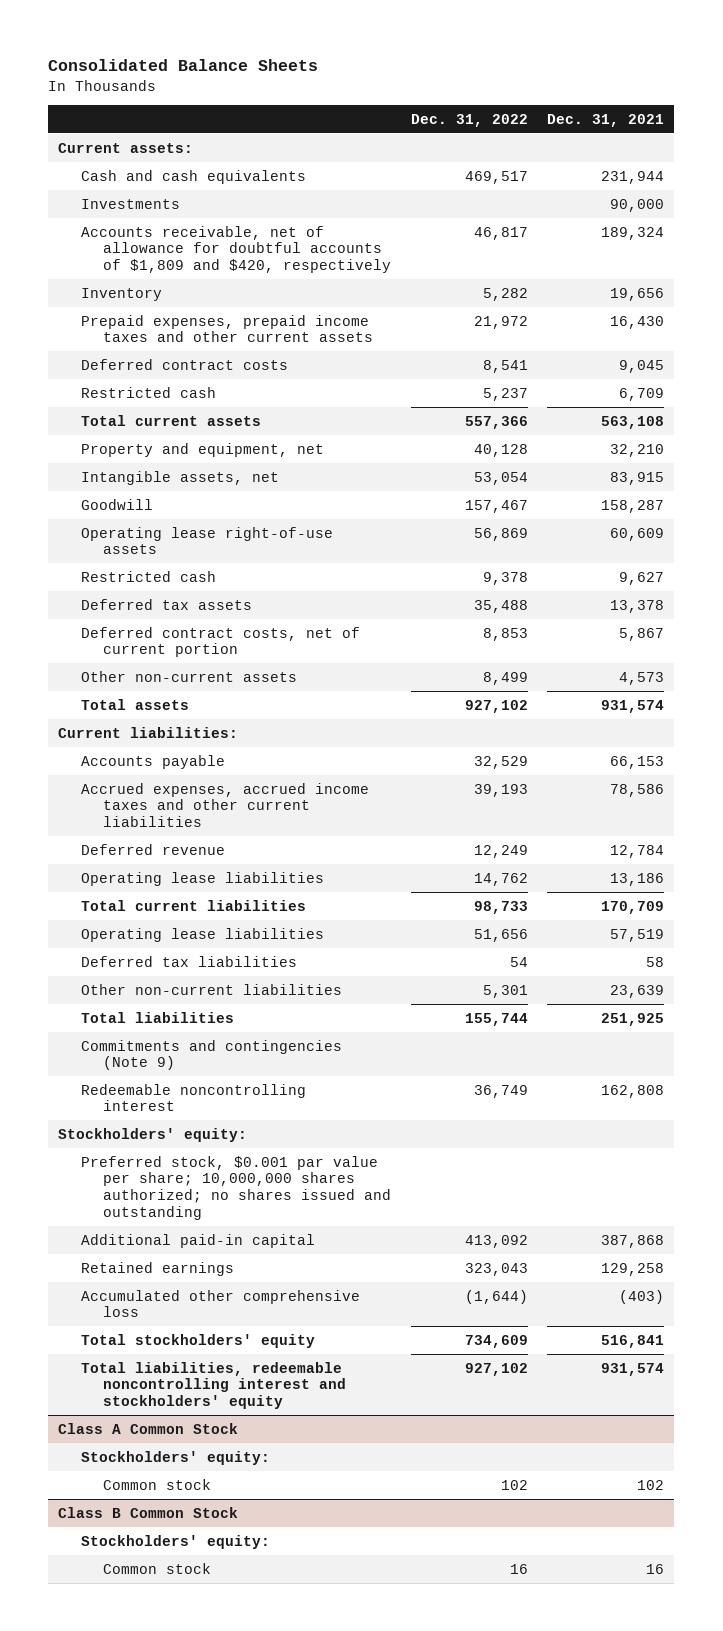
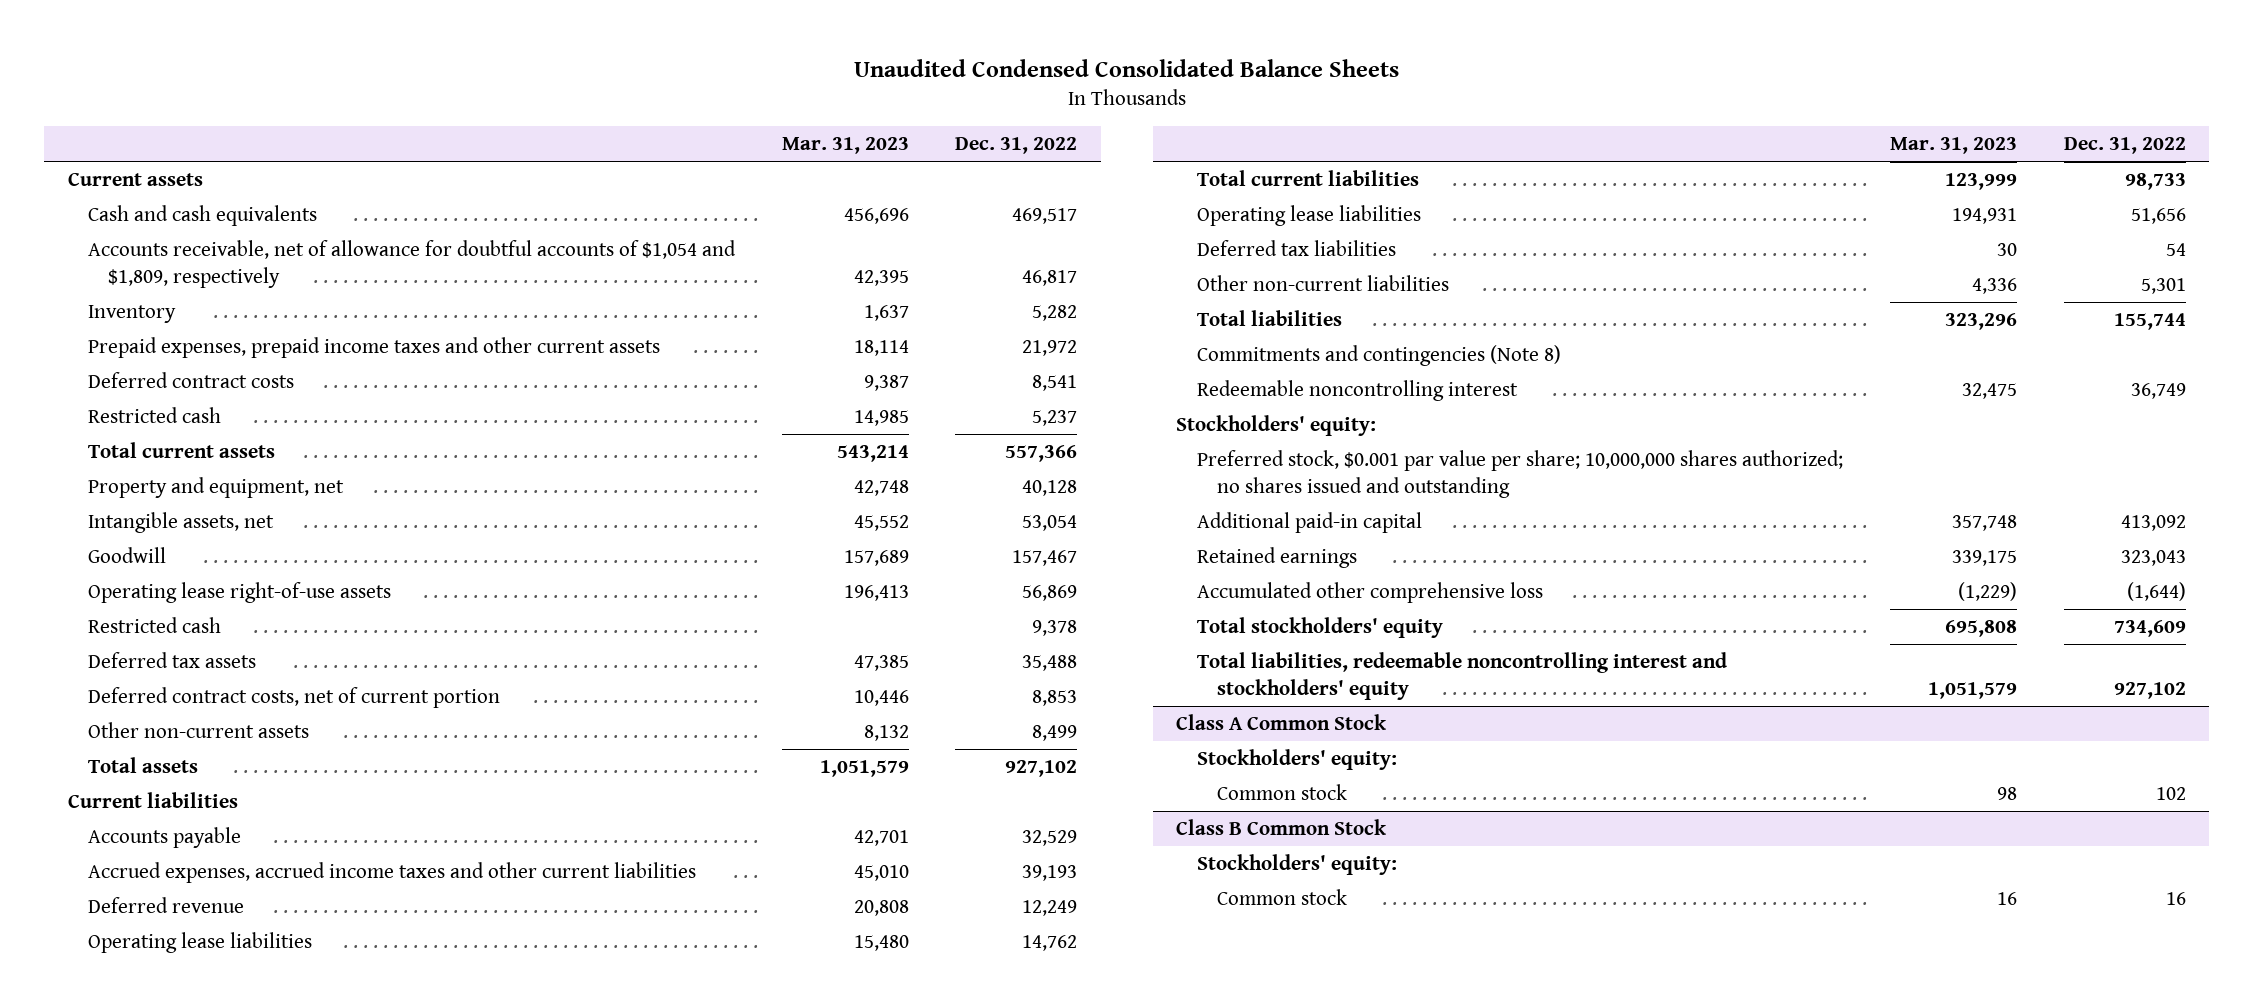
- Consolidated Balance Sheets
+ Unaudited Condensed Consolidated Balance Sheets
- | Dec. 31, 2022 | Dec. 31, 2021
+ | Mar. 31, 2023 | Dec. 31, 2022
- Current assets:
+ Current assets
- Investments | | 90,000
- Accounts receivable, net of allowance for doubtful accounts of $1,809 and $420, respectively | 46,817 | 189,324
+ Accounts receivable, net of allowance for doubtful accounts of $1,054 and $1,809, respectively | 42,395 | 46,817
- Current liabilities:
+ Current liabilities
- Commitments and contingencies (Note 9)
+ Commitments and contingencies (Note 8)

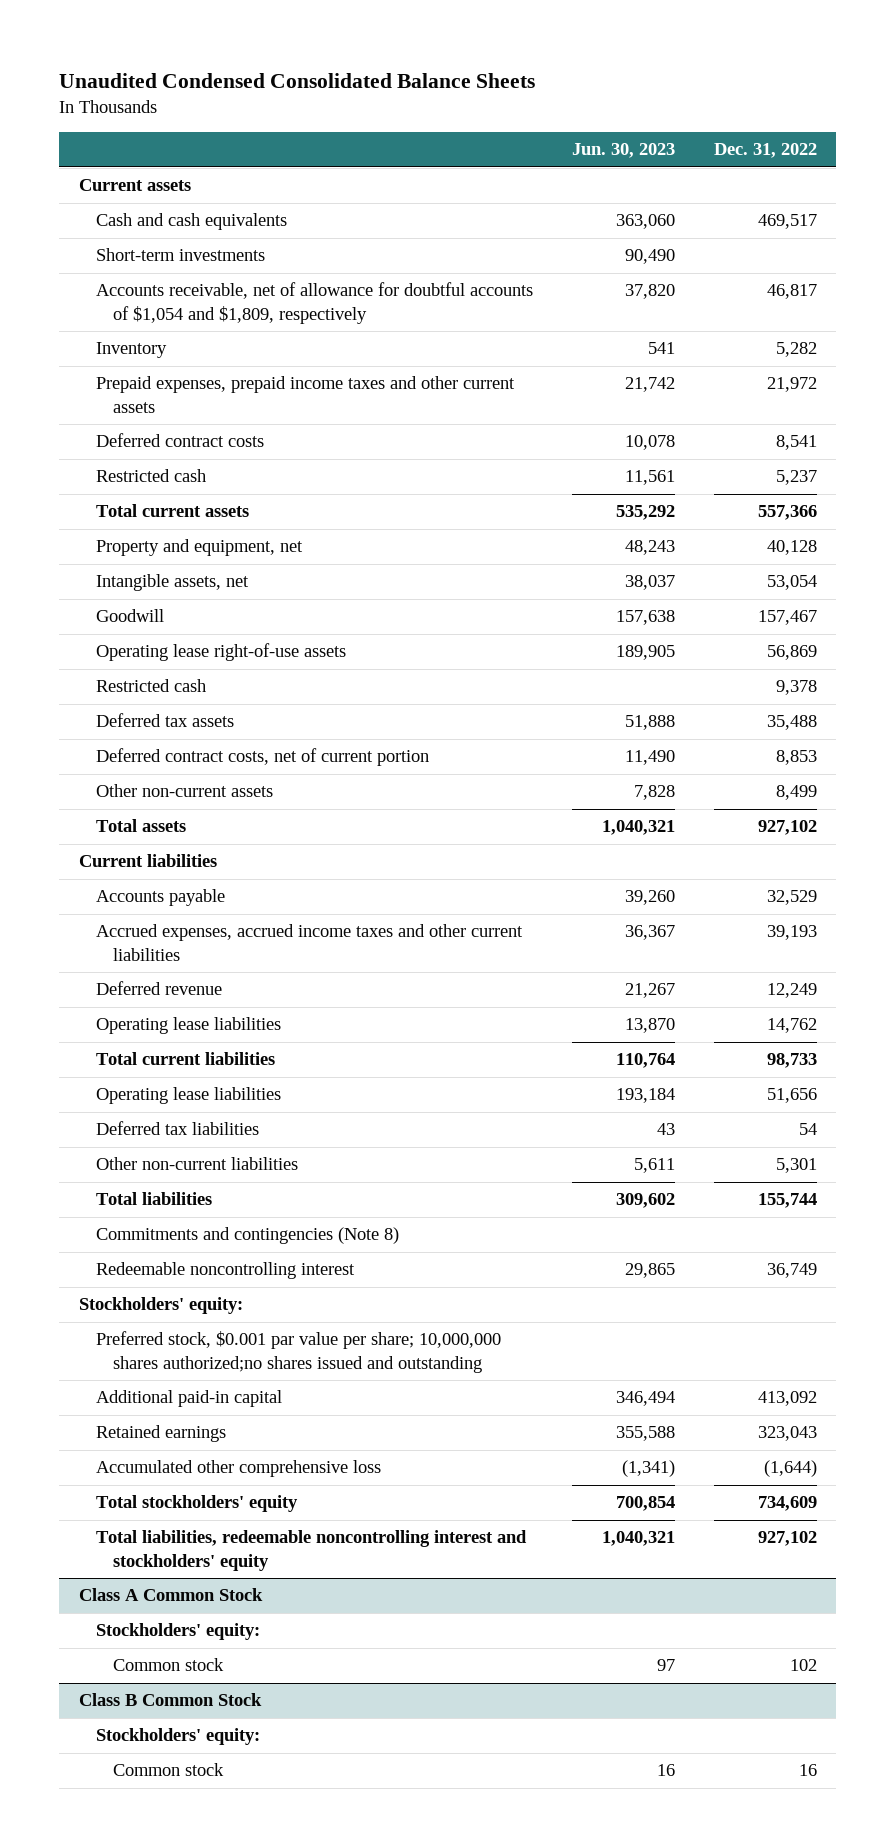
- | Mar. 31, 2023 | Dec. 31, 2022
+ | Jun. 30, 2023 | Dec. 31, 2022
+ Short-term investments | 90,490 |
- Preferred stock, $0.001 par value per share; 10,000,000 shares authorized; no shares issued and outstanding
+ Preferred stock, $0.001 par value per share; 10,000,000 shares authorized;no shares issued and outstanding

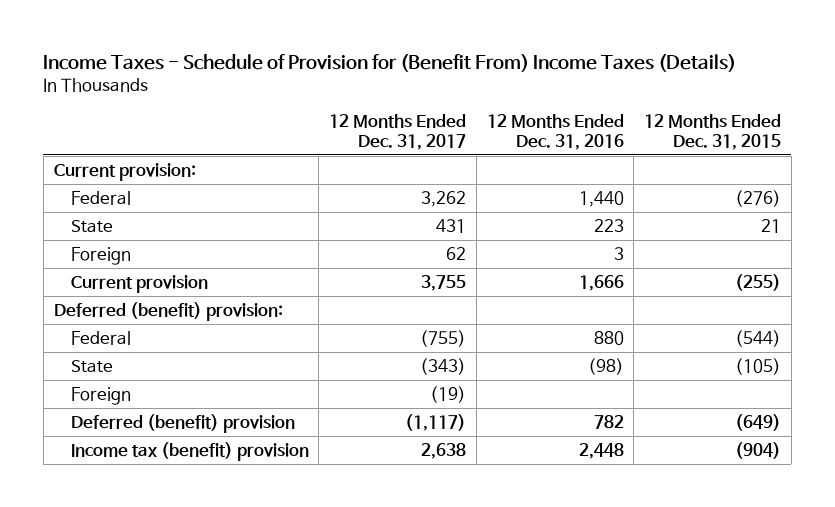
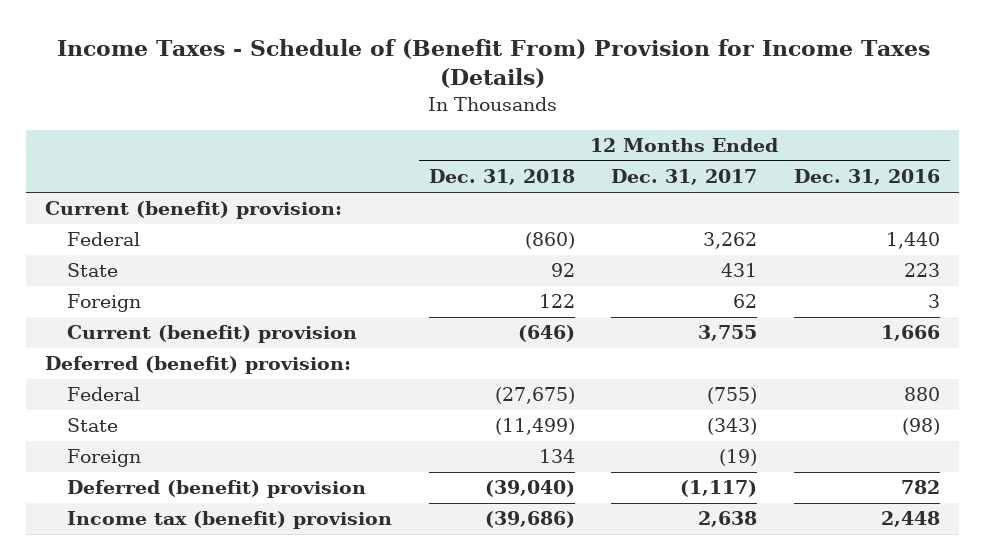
- Income Taxes - Schedule of Provision for (Benefit From) Income Taxes (Details)
+ Income Taxes - Schedule of (Benefit From) Provision for Income Taxes (Details)
- | 12 Months Ended Dec. 31, 2017 | 12 Months Ended Dec. 31, 2016 | 12 Months Ended Dec. 31, 2015
+ | 12 Months Ended Dec. 31, 2018 | 12 Months Ended Dec. 31, 2017 | 12 Months Ended Dec. 31, 2016
- Current provision:
+ Current (benefit) provision:
- Current provision | 3,755 | 1,666 | (255)
+ Current (benefit) provision | (646) | 3,755 | 1,666

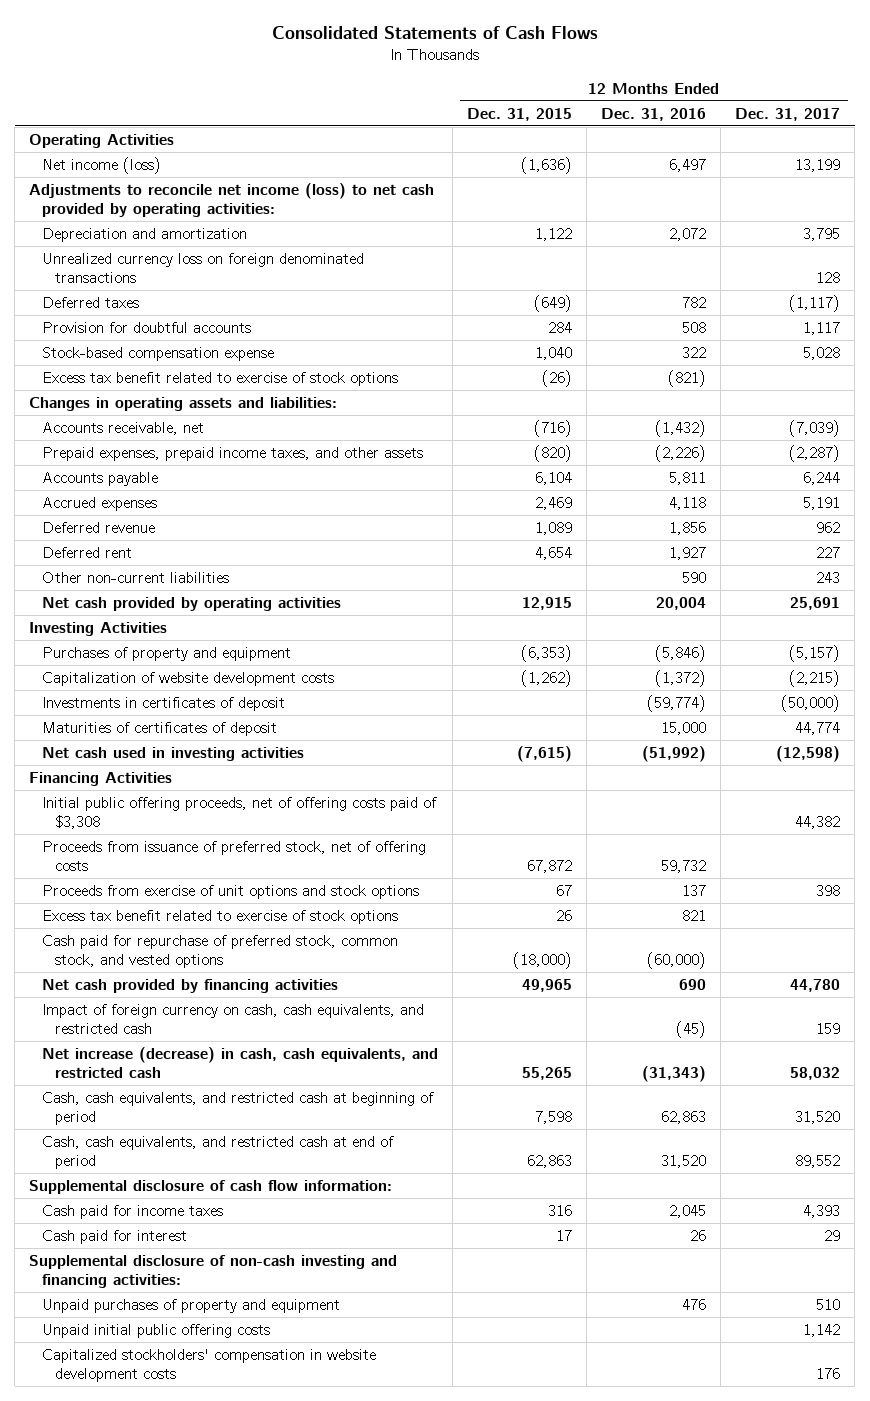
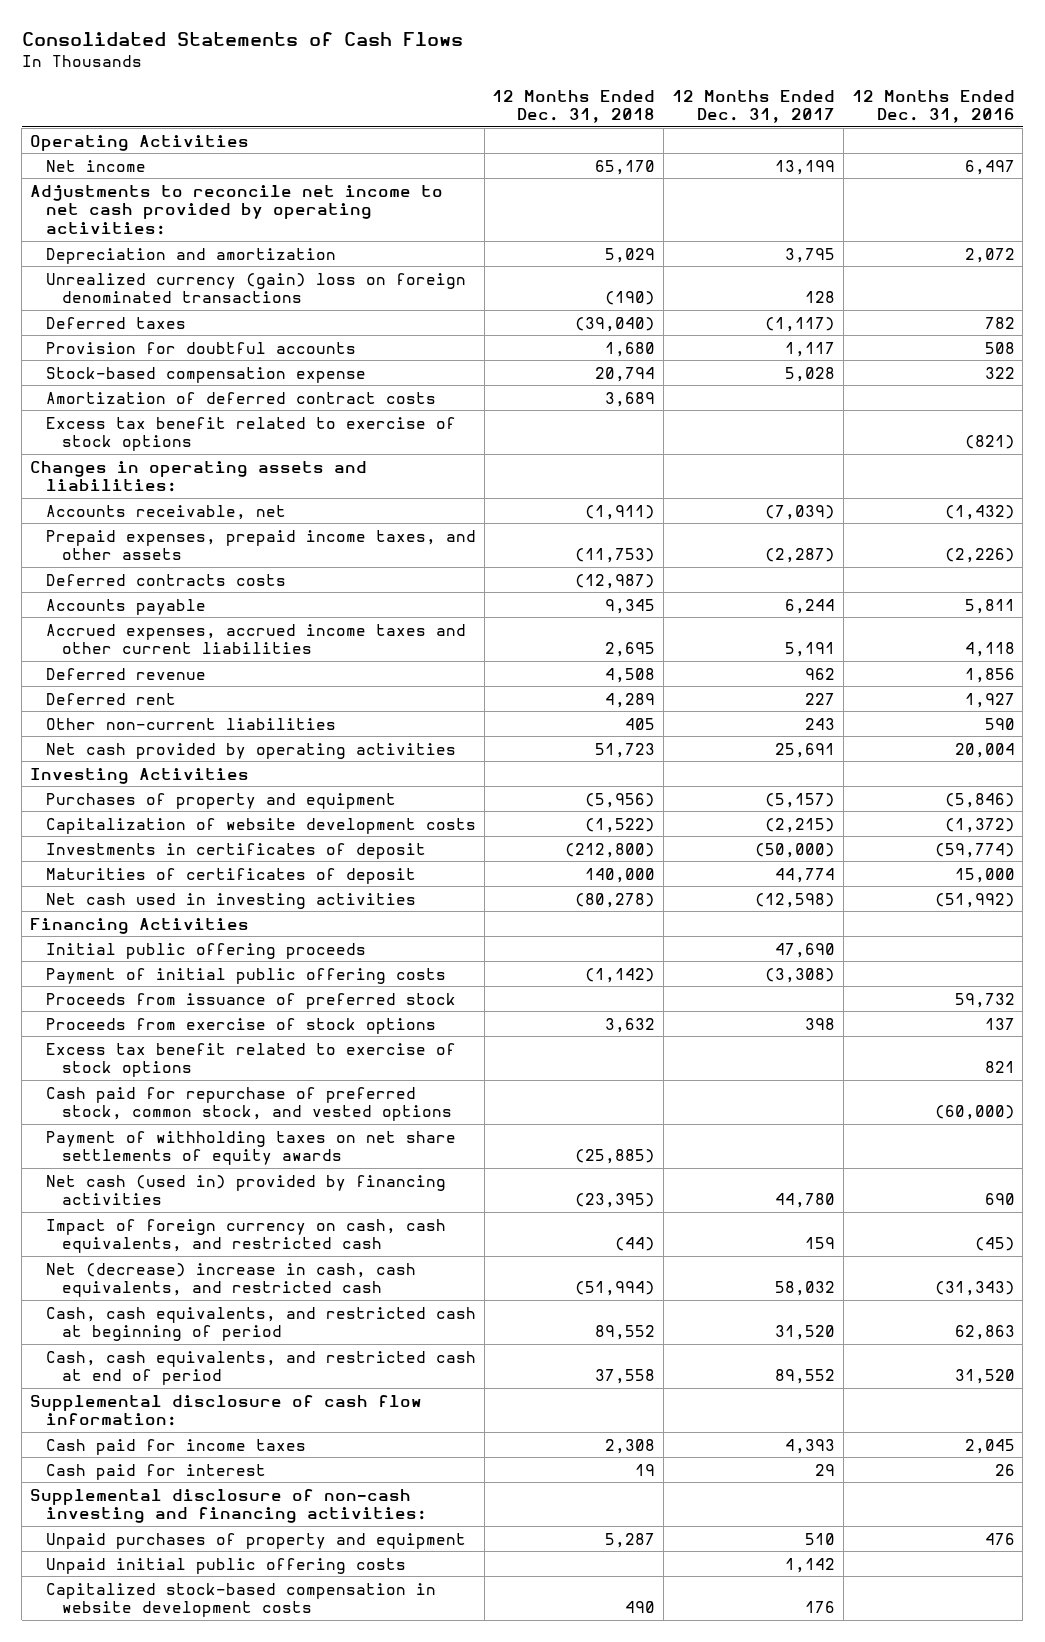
- | 12 Months Ended Dec. 31, 2015 | 12 Months Ended Dec. 31, 2016 | 12 Months Ended Dec. 31, 2017
+ | 12 Months Ended Dec. 31, 2018 | 12 Months Ended Dec. 31, 2017 | 12 Months Ended Dec. 31, 2016
- Net income (loss) | (1,636) | 6,497 | 13,199
- Adjustments to reconcile net income (loss) to net cash provided by operating activities:
+ Net income | 65,170 | 13,199 | 6,497
+ Adjustments to reconcile net income to net cash provided by operating activities:
- Unrealized currency loss on foreign denominated transactions | | | 128
+ Unrealized currency (gain) loss on foreign denominated transactions | (190) | 128 |
+ Amortization of deferred contract costs | 3,689 | |
+ Deferred contracts costs | (12,987) | |
- Accrued expenses | 2,469 | 4,118 | 5,191
+ Accrued expenses, accrued income taxes and other current liabilities | 2,695 | 5,191 | 4,118
- Initial public offering proceeds, net of offering costs paid of $3,308 | | | 44,382
- Proceeds from issuance of preferred stock, net of offering costs | 67,872 | 59,732 |
- Proceeds from exercise of unit options and stock options | 67 | 137 | 398
+ Initial public offering proceeds | | 47,690 |
+ Payment of initial public offering costs | (1,142) | (3,308) |
+ Proceeds from issuance of preferred stock | | | 59,732
+ Proceeds from exercise of stock options | 3,632 | 398 | 137
- Net cash provided by financing activities | 49,965 | 690 | 44,780
+ Payment of withholding taxes on net share settlements of equity awards | (25,885) | |
+ Net cash (used in) provided by financing activities | (23,395) | 44,780 | 690
- Net increase (decrease) in cash, cash equivalents, and restricted cash | 55,265 | (31,343) | 58,032
+ Net (decrease) increase in cash, cash equivalents, and restricted cash | (51,994) | 58,032 | (31,343)
- Capitalized stockholders' compensation in website development costs | | | 176
+ Capitalized stock-based compensation in website development costs | 490 | 176 |

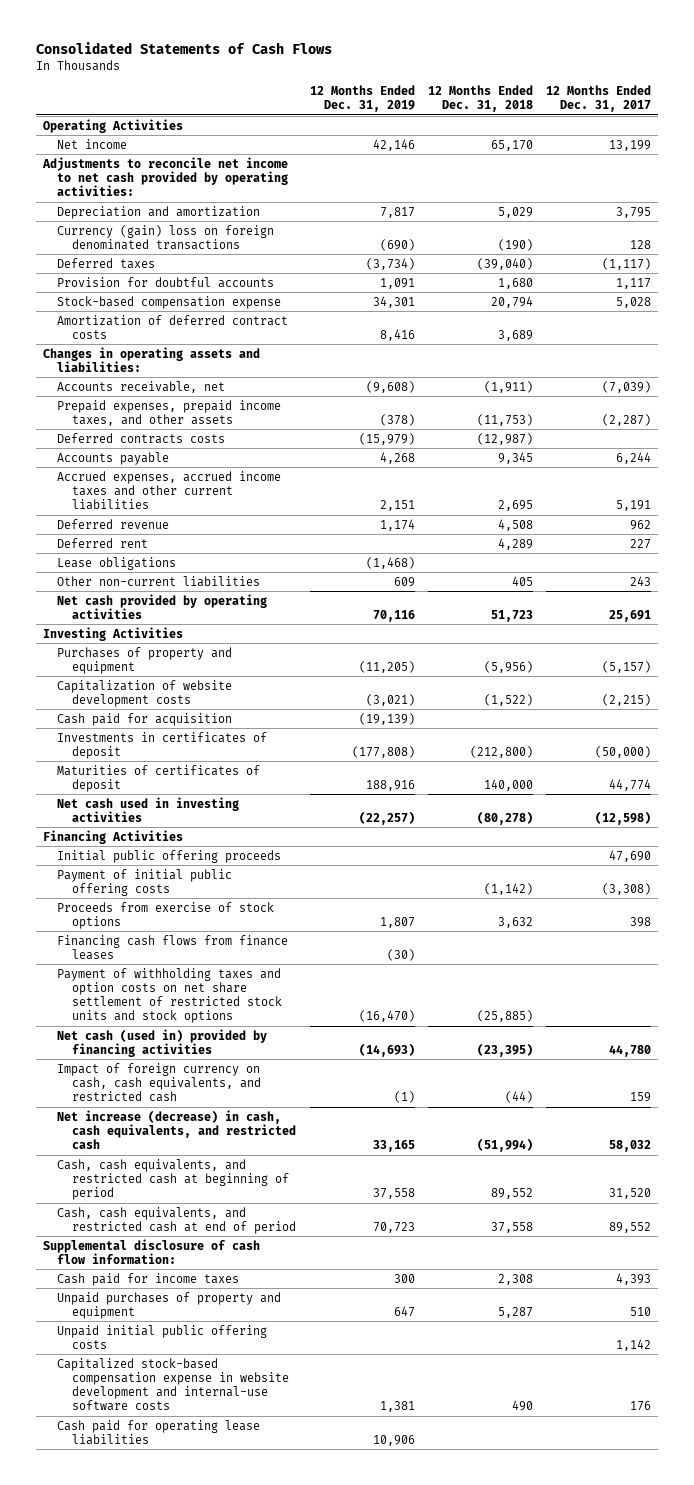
- | 12 Months Ended Dec. 31, 2018 | 12 Months Ended Dec. 31, 2017 | 12 Months Ended Dec. 31, 2016
+ | 12 Months Ended Dec. 31, 2019 | 12 Months Ended Dec. 31, 2018 | 12 Months Ended Dec. 31, 2017
- Unrealized currency (gain) loss on foreign denominated transactions | (190) | 128 |
+ Currency (gain) loss on foreign denominated transactions | (690) | (190) | 128
- Excess tax benefit related to exercise of stock options | | | (821)
+ Lease obligations | (1,468) | |
+ Cash paid for acquisition | (19,139) | |
- Proceeds from issuance of preferred stock | | | 59,732
- Excess tax benefit related to exercise of stock options | | | 821
- Cash paid for repurchase of preferred stock, common stock, and vested options | | | (60,000)
- Payment of withholding taxes on net share settlements of equity awards | (25,885) | |
+ Financing cash flows from finance leases | (30) | |
+ Payment of withholding taxes and option costs on net share settlement of restricted stock units and stock options | (16,470) | (25,885) |
- Net (decrease) increase in cash, cash equivalents, and restricted cash | (51,994) | 58,032 | (31,343)
+ Net increase (decrease) in cash, cash equivalents, and restricted cash | 33,165 | (51,994) | 58,032
- Cash paid for interest | 19 | 29 | 26
- Supplemental disclosure of non-cash investing and financing activities:
- Capitalized stock-based compensation in website development costs | 490 | 176 |
+ Capitalized stock-based compensation expense in website development and internal-use software costs | 1,381 | 490 | 176
+ Cash paid for operating lease liabilities | 10,906 | |

